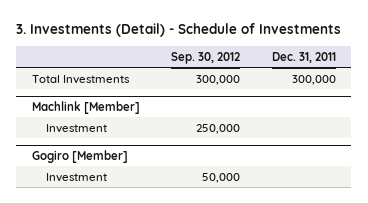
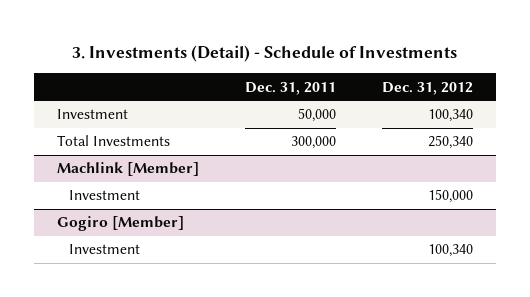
- | Sep. 30, 2012 | Dec. 31, 2011
+ | Dec. 31, 2011 | Dec. 31, 2012
+ Investment | 50,000 | 100,340

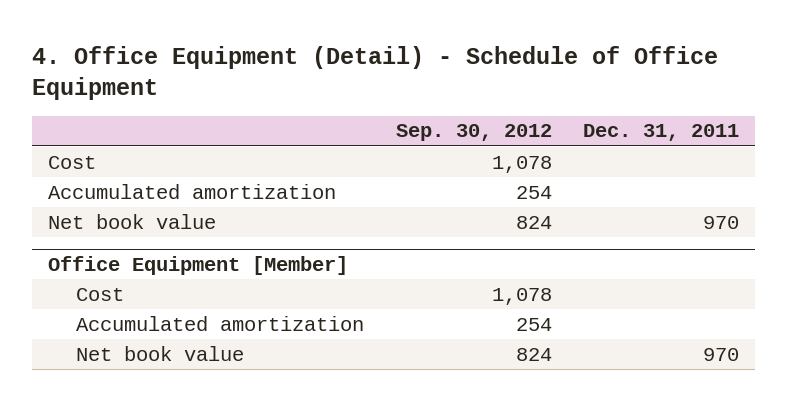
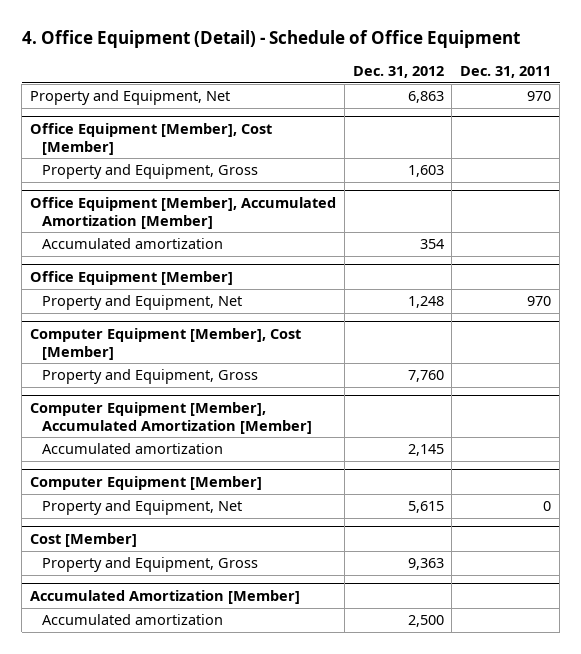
- | Sep. 30, 2012 | Dec. 31, 2011
+ | Dec. 31, 2012 | Dec. 31, 2011
- Cost | 1,078 |
- Accumulated amortization | 254 |
- Net book value | 824 | 970
+ Property and Equipment, Net | 6,863 | 970
+ Office Equipment [Member], Cost [Member]
+ Property and Equipment, Gross | 1,603 |
+ Office Equipment [Member], Accumulated Amortization [Member]
+ Accumulated amortization | 354 |
@ Office Equipment [Member]
- Cost | 1,078 |
- Accumulated amortization | 254 |
- Net book value | 824 | 970
+ Property and Equipment, Net | 1,248 | 970
+ Computer Equipment [Member], Cost [Member]
+ Property and Equipment, Gross | 7,760 |
+ Computer Equipment [Member], Accumulated Amortization [Member]
+ Accumulated amortization | 2,145 |
+ Computer Equipment [Member]
+ Property and Equipment, Net | 5,615 | 0
+ Cost [Member]
+ Property and Equipment, Gross | 9,363 |
+ Accumulated Amortization [Member]
+ Accumulated amortization | 2,500 |

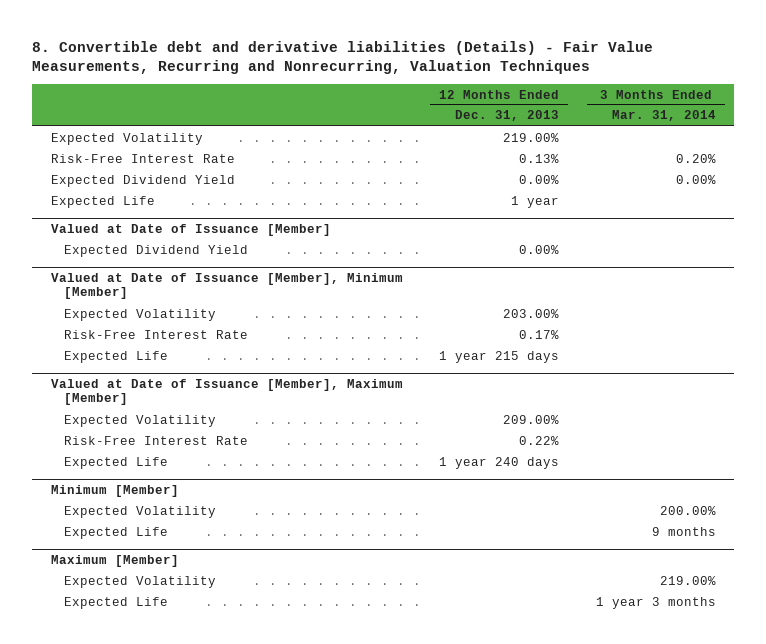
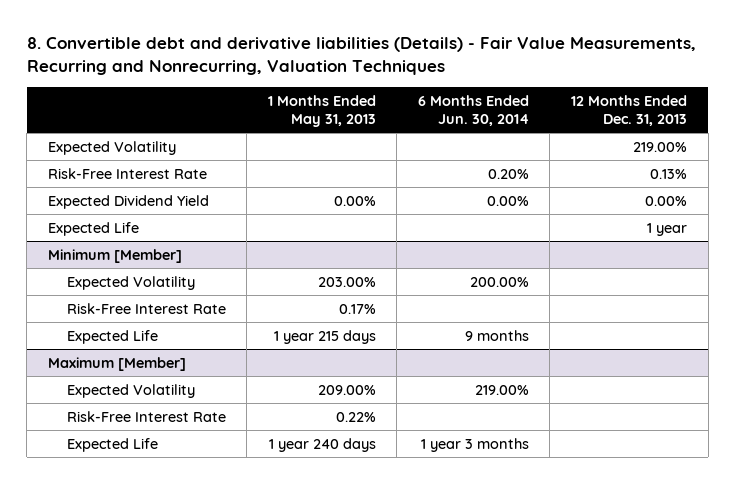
- | 12 Months Ended Dec. 31, 2013 | 3 Months Ended Mar. 31, 2014
+ | 1 Months Ended May 31, 2013 | 6 Months Ended Jun. 30, 2014 | 12 Months Ended Dec. 31, 2013
- Valued at Date of Issuance [Member]
- Expected Dividend Yield | 0.00% |
- Valued at Date of Issuance [Member], Minimum [Member]
- Expected Volatility | 203.00% |
- Risk-Free Interest Rate | 0.17% |
- Expected Life | 1 year 215 days |
- Valued at Date of Issuance [Member], Maximum [Member]
- Expected Volatility | 209.00% |
- Risk-Free Interest Rate | 0.22% |
- Expected Life | 1 year 240 days |
@ Minimum [Member]
+ Risk-Free Interest Rate | 0.17% | |
@ Maximum [Member]
+ Risk-Free Interest Rate | 0.22% | |

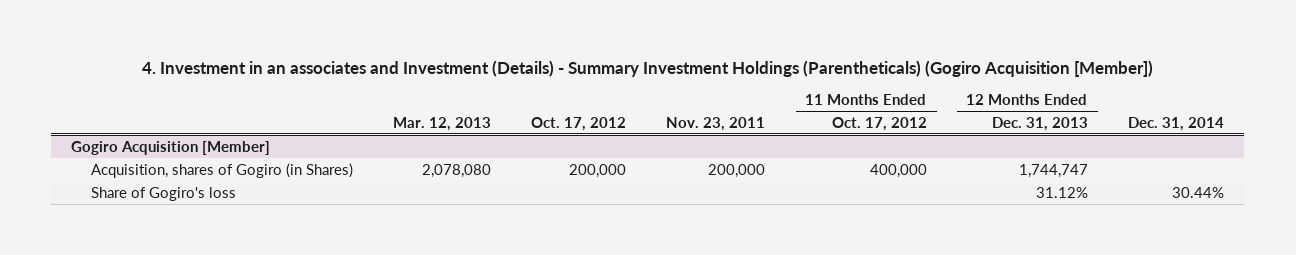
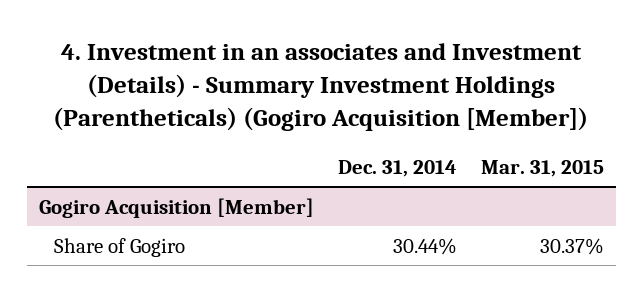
- | Mar. 12, 2013 | Oct. 17, 2012 | Nov. 23, 2011 | 11 Months Ended Oct. 17, 2012 | 12 Months Ended Dec. 31, 2013 | Dec. 31, 2014
+ | Dec. 31, 2014 | Mar. 31, 2015
@ Gogiro Acquisition [Member]
- Acquisition, shares of Gogiro (in Shares) | 2,078,080 | 200,000 | 200,000 | 400,000 | 1,744,747 |
- Share of Gogiro's loss | | | | | 31.12% | 30.44%
+ Share of Gogiro | 30.44% | 30.37%

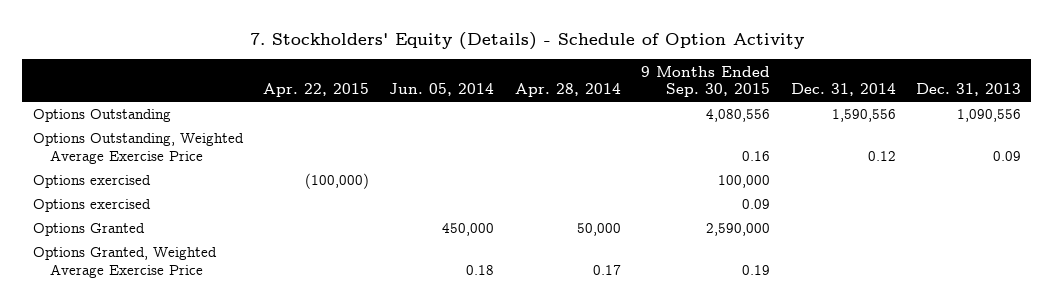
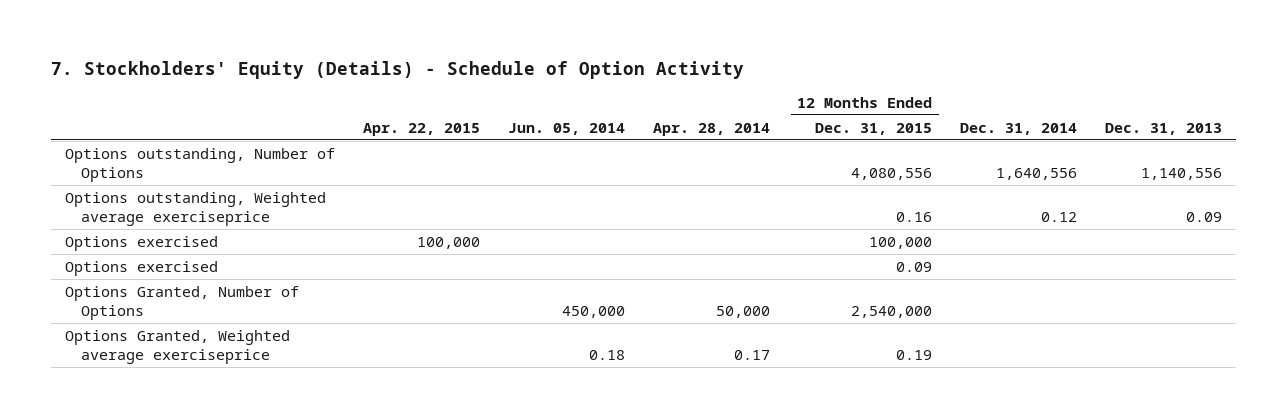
- | Apr. 22, 2015 | Jun. 05, 2014 | Apr. 28, 2014 | 9 Months Ended Sep. 30, 2015 | Dec. 31, 2014 | Dec. 31, 2013
+ | Apr. 22, 2015 | Jun. 05, 2014 | Apr. 28, 2014 | 12 Months Ended Dec. 31, 2015 | Dec. 31, 2014 | Dec. 31, 2013
- Options Outstanding | | | | 4,080,556 | 1,590,556 | 1,090,556
- Options Outstanding, Weighted Average Exercise Price | | | | 0.16 | 0.12 | 0.09
- Options exercised | (100,000) | | | 100,000 | |
+ Options outstanding, Number of Options | | | | 4,080,556 | 1,640,556 | 1,140,556
+ Options outstanding, Weighted average exerciseprice | | | | 0.16 | 0.12 | 0.09
+ Options exercised | 100,000 | | | 100,000 | |
- Options Granted | | 450,000 | 50,000 | 2,590,000 | |
- Options Granted, Weighted Average Exercise Price | | 0.18 | 0.17 | 0.19 | |
+ Options Granted, Number of Options | | 450,000 | 50,000 | 2,540,000 | |
+ Options Granted, Weighted average exerciseprice | | 0.18 | 0.17 | 0.19 | |

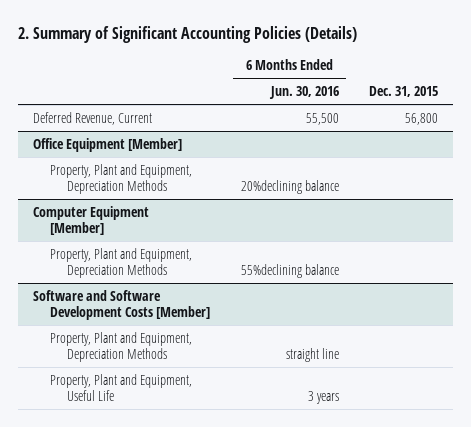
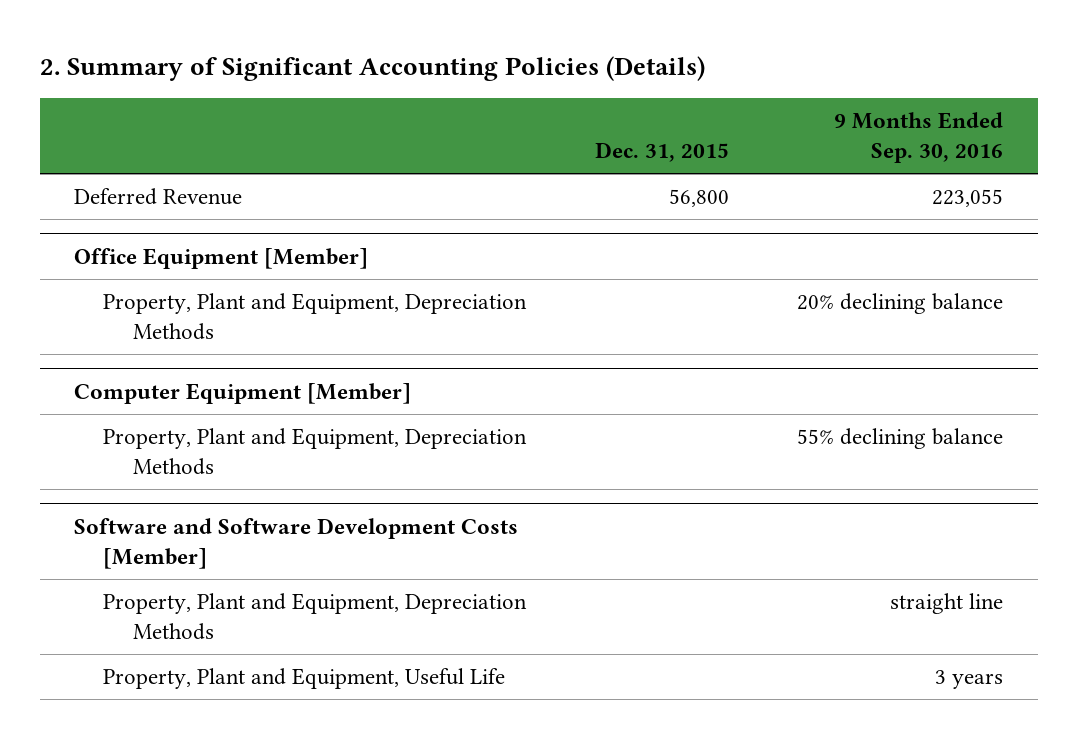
- | 6 Months Ended Jun. 30, 2016 | Dec. 31, 2015
+ | Dec. 31, 2015 | 9 Months Ended Sep. 30, 2016
- Deferred Revenue, Current | 55,500 | 56,800
+ Deferred Revenue | 56,800 | 223,055

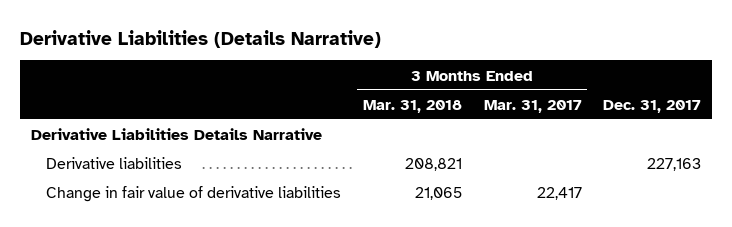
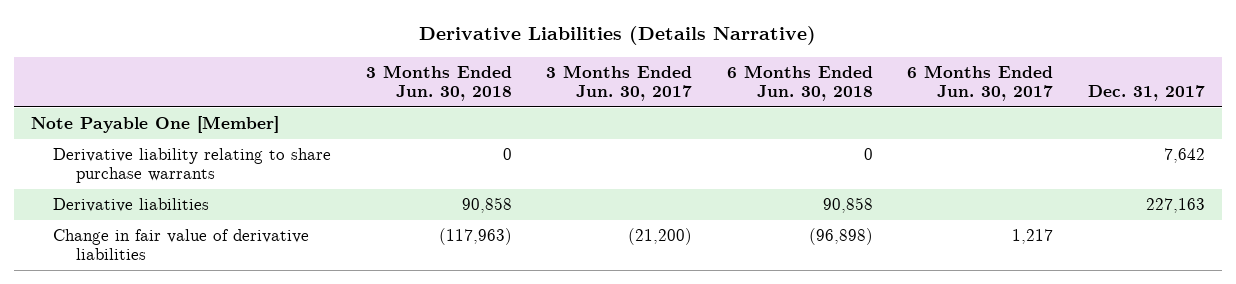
- | 3 Months Ended Mar. 31, 2018 | 3 Months Ended Mar. 31, 2017 | Dec. 31, 2017
+ | 3 Months Ended Jun. 30, 2018 | 3 Months Ended Jun. 30, 2017 | 6 Months Ended Jun. 30, 2018 | 6 Months Ended Jun. 30, 2017 | Dec. 31, 2017
- Derivative Liabilities Details Narrative
+ Note Payable One [Member]
+ Derivative liability relating to share purchase warrants | 0 | | 0 | | 7,642

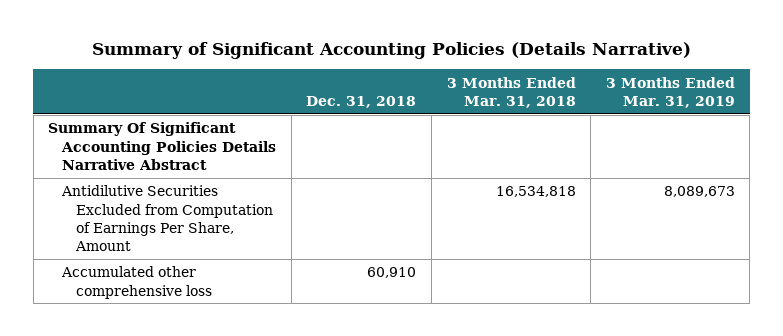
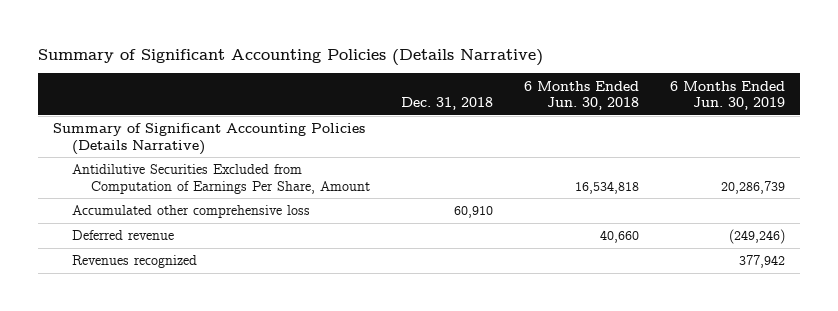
- | Dec. 31, 2018 | 3 Months Ended Mar. 31, 2018 | 3 Months Ended Mar. 31, 2019
+ | Dec. 31, 2018 | 6 Months Ended Jun. 30, 2018 | 6 Months Ended Jun. 30, 2019
- Summary Of Significant Accounting Policies Details Narrative Abstract
+ Summary of Significant Accounting Policies (Details Narrative)
+ Deferred revenue | | 40,660 | (249,246)
+ Revenues recognized | | | 377,942

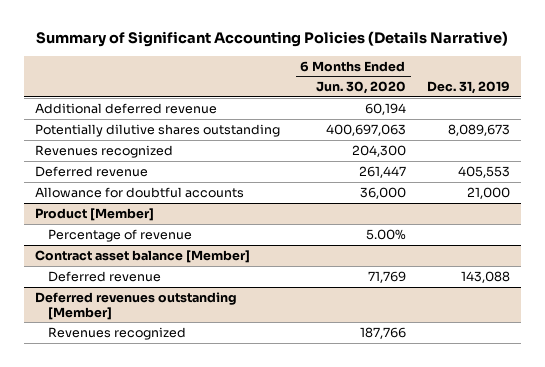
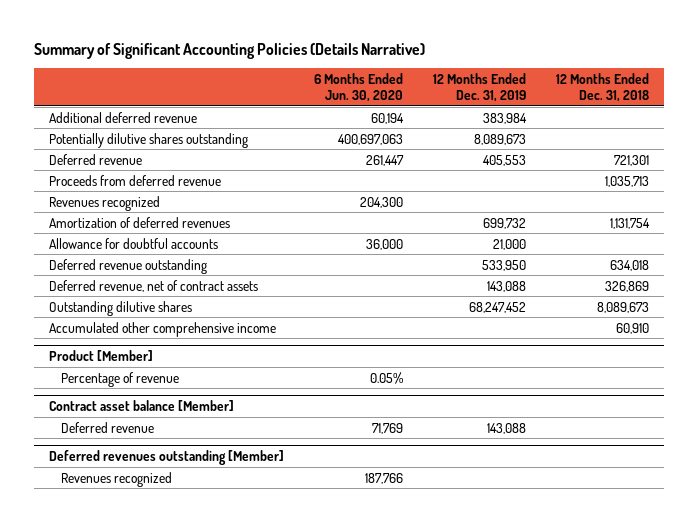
- | 6 Months Ended Jun. 30, 2020 | Dec. 31, 2019
+ | 6 Months Ended Jun. 30, 2020 | 12 Months Ended Dec. 31, 2019 | 12 Months Ended Dec. 31, 2018
+ Proceeds from deferred revenue | | | 1,035,713
moved down: Revenues recognized | 204,300 | |
+ Amortization of deferred revenues | | 699,732 | 1,131,754
+ Deferred revenue outstanding | | 533,950 | 634,018
+ Deferred revenue, net of contract assets | | 143,088 | 326,869
+ Outstanding dilutive shares | | 68,247,452 | 8,089,673
+ Accumulated other comprehensive income | | | 60,910
@ Product [Member]
- Percentage of revenue | 5.00% |
+ Percentage of revenue | 0.05% | |

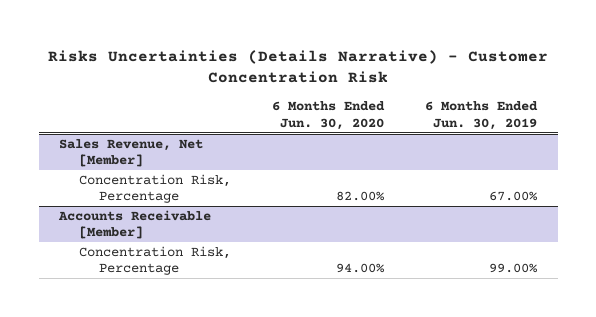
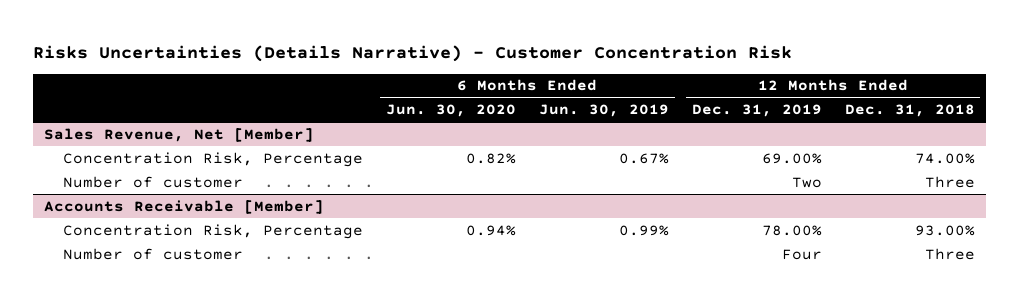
- | 6 Months Ended Jun. 30, 2020 | 6 Months Ended Jun. 30, 2019
+ | 6 Months Ended Jun. 30, 2020 | 6 Months Ended Jun. 30, 2019 | 12 Months Ended Dec. 31, 2019 | 12 Months Ended Dec. 31, 2018
@ Sales Revenue, Net [Member]
- Concentration Risk, Percentage | 82.00% | 67.00%
+ Concentration Risk, Percentage | 0.82% | 0.67% | 69.00% | 74.00%
+ Number of customer | | | Two | Three
@ Accounts Receivable [Member]
- Concentration Risk, Percentage | 94.00% | 99.00%
+ Concentration Risk, Percentage | 0.94% | 0.99% | 78.00% | 93.00%
+ Number of customer | | | Four | Three

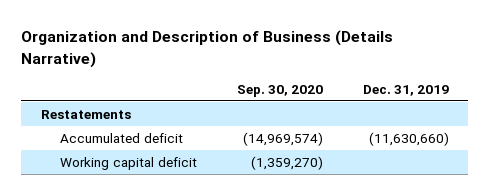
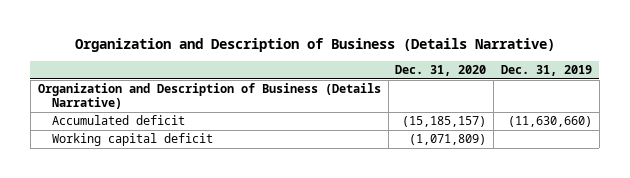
- | Sep. 30, 2020 | Dec. 31, 2019
+ | Dec. 31, 2020 | Dec. 31, 2019
- Restatements
+ Organization and Description of Business (Details Narrative)

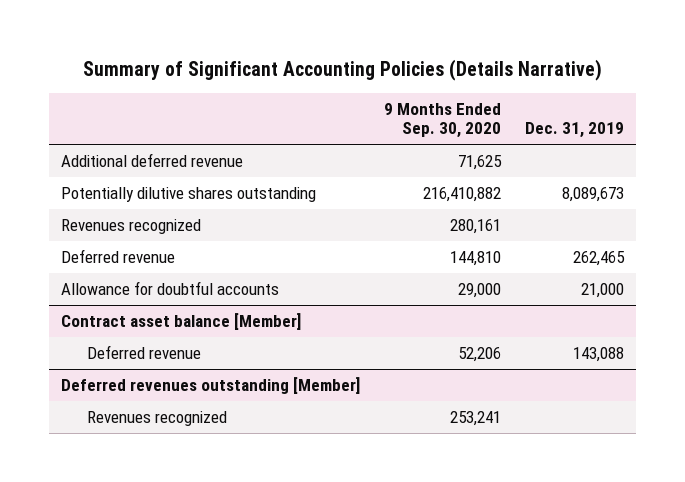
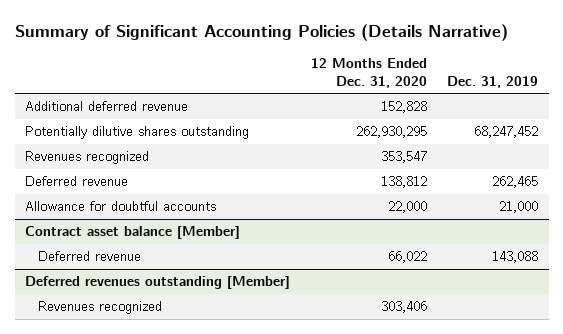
- | 9 Months Ended Sep. 30, 2020 | Dec. 31, 2019
+ | 12 Months Ended Dec. 31, 2020 | Dec. 31, 2019
- Potentially dilutive shares outstanding | 216,410,882 | 8,089,673
+ Potentially dilutive shares outstanding | 262,930,295 | 68,247,452

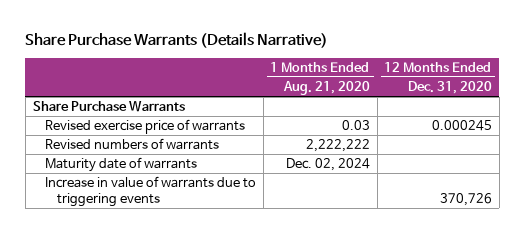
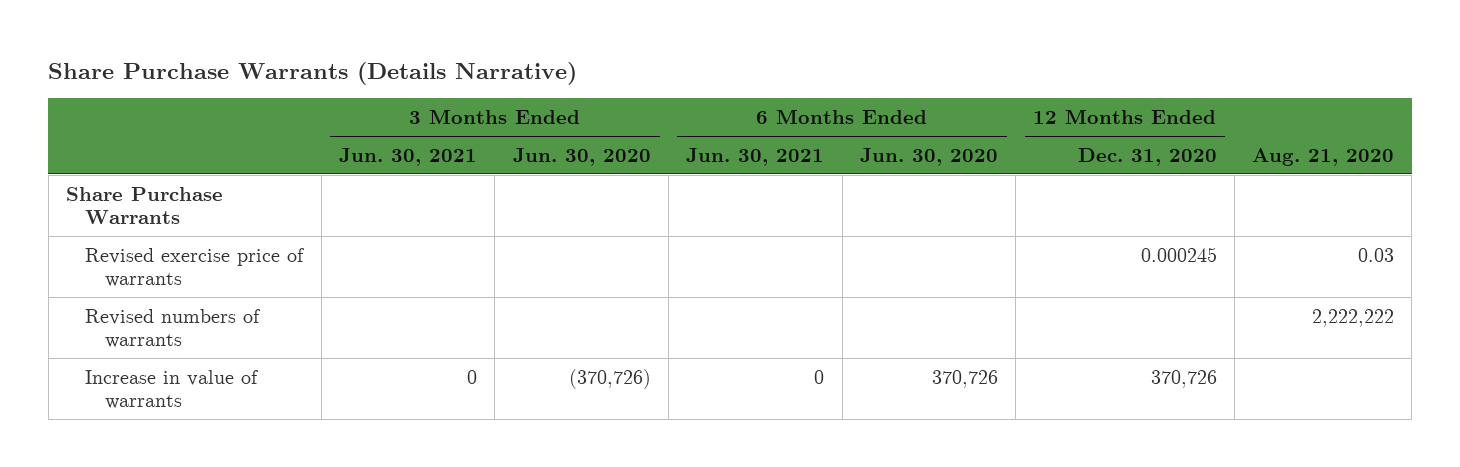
- | 1 Months Ended Aug. 21, 2020 | 12 Months Ended Dec. 31, 2020
+ | 3 Months Ended Jun. 30, 2021 | 3 Months Ended Jun. 30, 2020 | 6 Months Ended Jun. 30, 2021 | 6 Months Ended Jun. 30, 2020 | 12 Months Ended Dec. 31, 2020 | Aug. 21, 2020
- Maturity date of warrants | Dec. 02, 2024 |
- Increase in value of warrants due to triggering events | | 370,726
+ Increase in value of warrants | 0 | (370,726) | 0 | 370,726 | 370,726 |

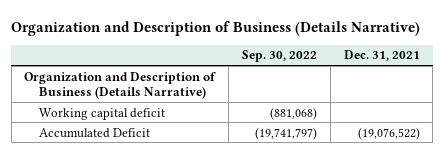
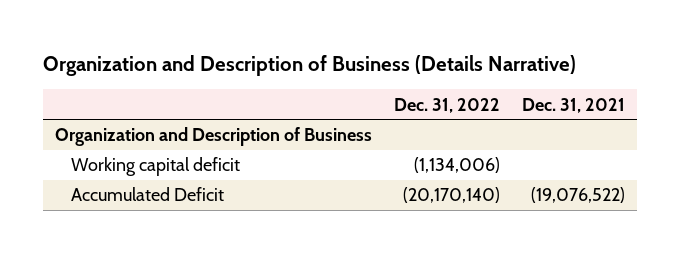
- | Sep. 30, 2022 | Dec. 31, 2021
+ | Dec. 31, 2022 | Dec. 31, 2021
- Organization and Description of Business (Details Narrative)
+ Organization and Description of Business

